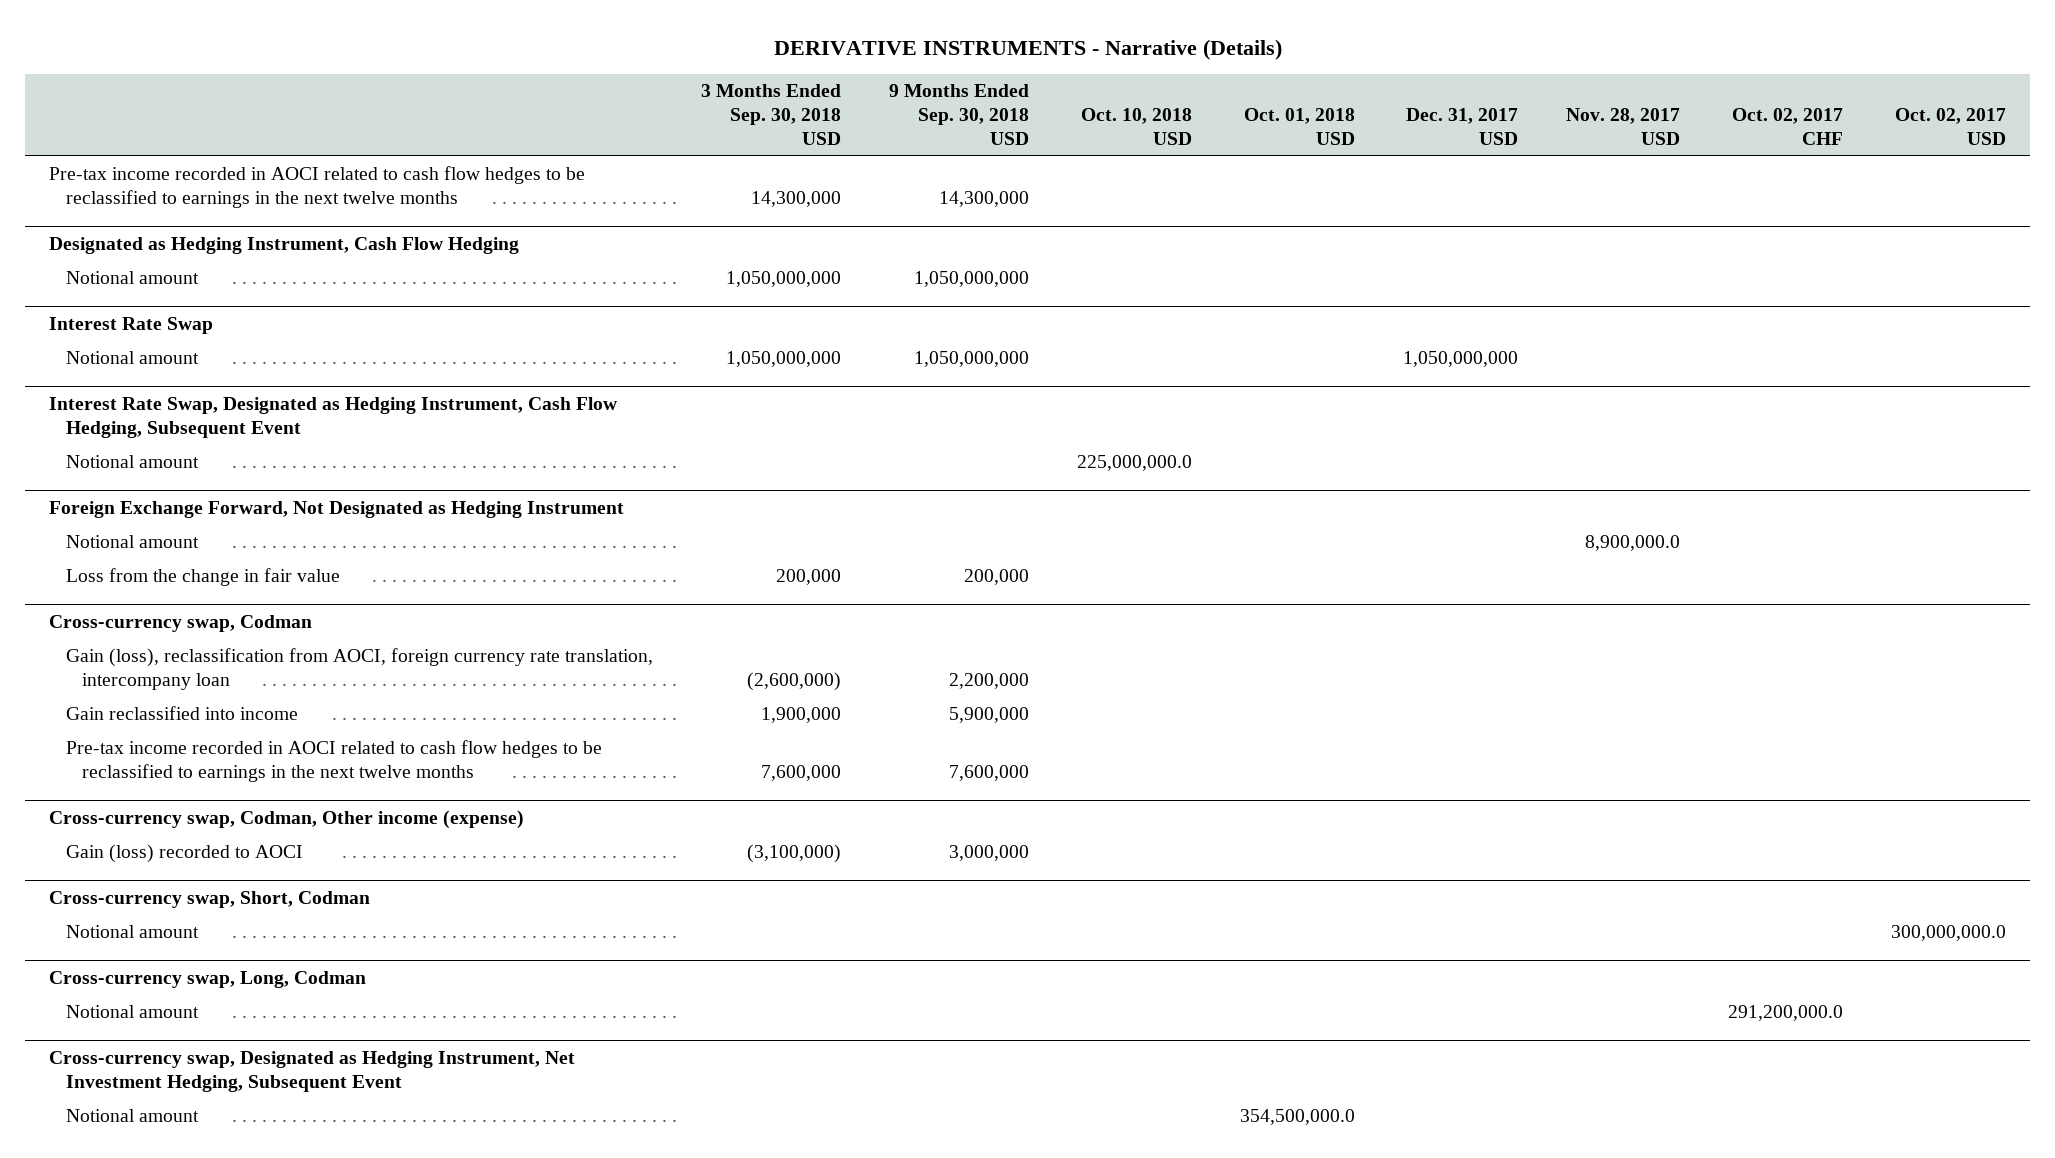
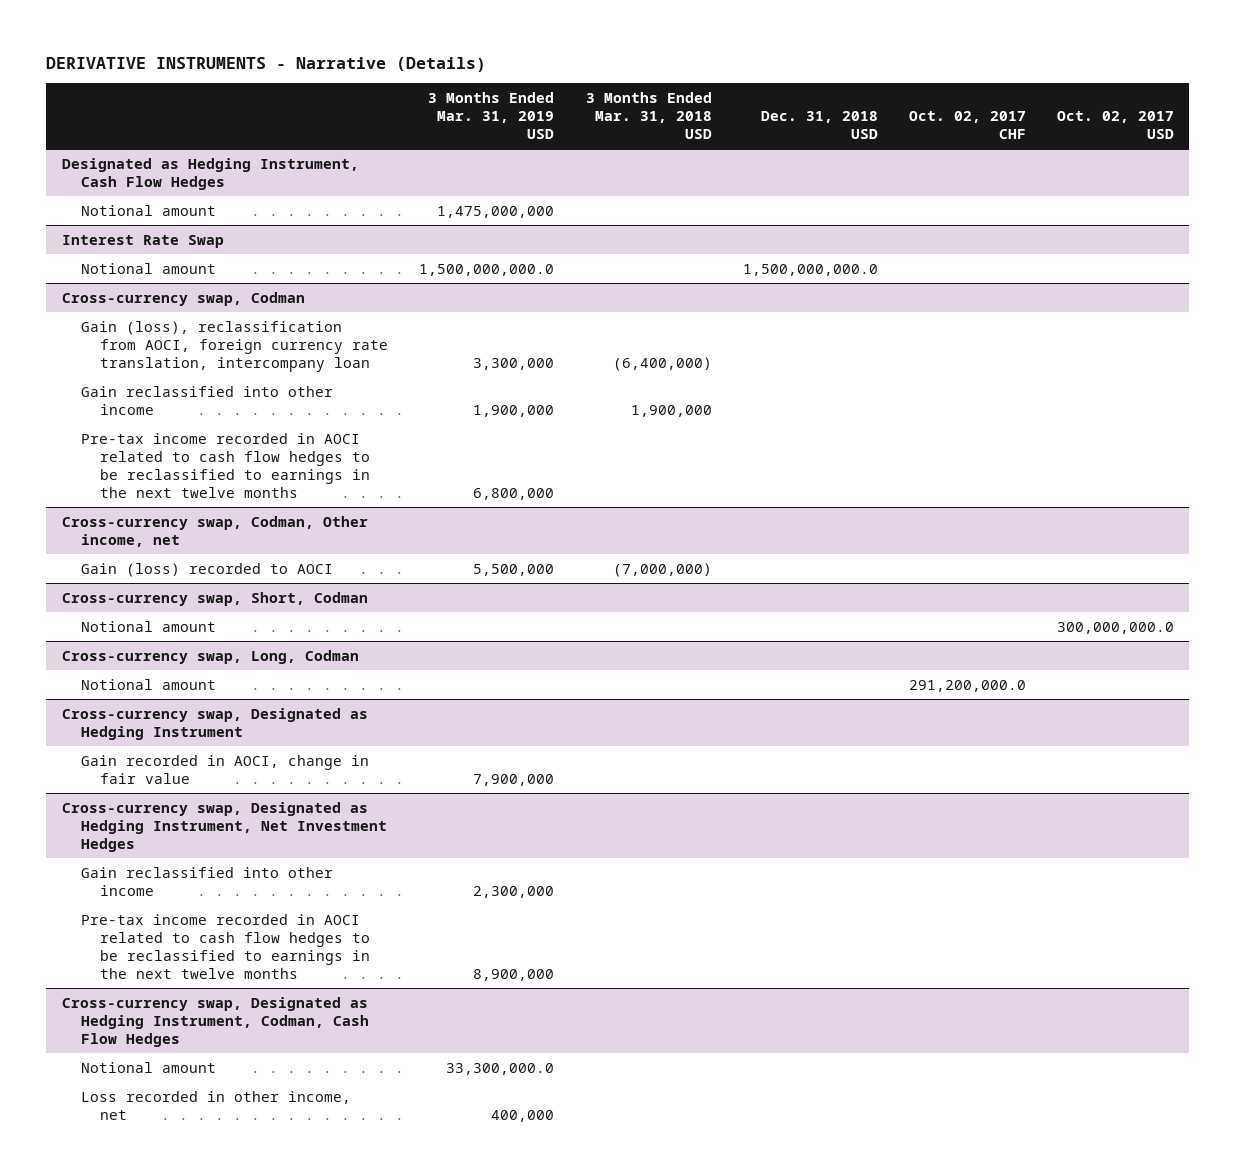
- | 3 Months Ended Sep. 30, 2018 USD | 9 Months Ended Sep. 30, 2018 USD | Oct. 10, 2018 USD | Oct. 01, 2018 USD | Dec. 31, 2017 USD | Nov. 28, 2017 USD | Oct. 02, 2017 CHF | Oct. 02, 2017 USD
+ | 3 Months Ended Mar. 31, 2019 USD | 3 Months Ended Mar. 31, 2018 USD | Dec. 31, 2018 USD | Oct. 02, 2017 CHF | Oct. 02, 2017 USD
- Pre-tax income recorded in AOCI related to cash flow hedges to be reclassified to earnings in the next twelve months | 14,300,000 | 14,300,000 | | | | | |
- Designated as Hedging Instrument, Cash Flow Hedging
+ Designated as Hedging Instrument, Cash Flow Hedges
- Interest Rate Swap, Designated as Hedging Instrument, Cash Flow Hedging, Subsequent Event
- Notional amount | | | 225,000,000.0 | | | | |
- Foreign Exchange Forward, Not Designated as Hedging Instrument
- Notional amount | | | | | | 8,900,000.0 | |
- Loss from the change in fair value | 200,000 | 200,000 | | | | | |
@ Cross-currency swap, Codman
- Gain reclassified into income | 1,900,000 | 5,900,000 | | | | | |
+ Gain reclassified into other income | 1,900,000 | 1,900,000 | | |
- Cross-currency swap, Codman, Other income (expense)
+ Cross-currency swap, Codman, Other income, net
- Cross-currency swap, Designated as Hedging Instrument, Net Investment Hedging, Subsequent Event
- Notional amount | | | | 354,500,000.0 | | | |
+ Cross-currency swap, Designated as Hedging Instrument
+ Gain recorded in AOCI, change in fair value | 7,900,000 | | | |
+ Cross-currency swap, Designated as Hedging Instrument, Net Investment Hedges
+ Gain reclassified into other income | 2,300,000 | | | |
+ Pre-tax income recorded in AOCI related to cash flow hedges to be reclassified to earnings in the next twelve months | 8,900,000 | | | |
+ Cross-currency swap, Designated as Hedging Instrument, Codman, Cash Flow Hedges
+ Notional amount | 33,300,000.0 | | | |
+ Loss recorded in other income, net | 400,000 | | | |

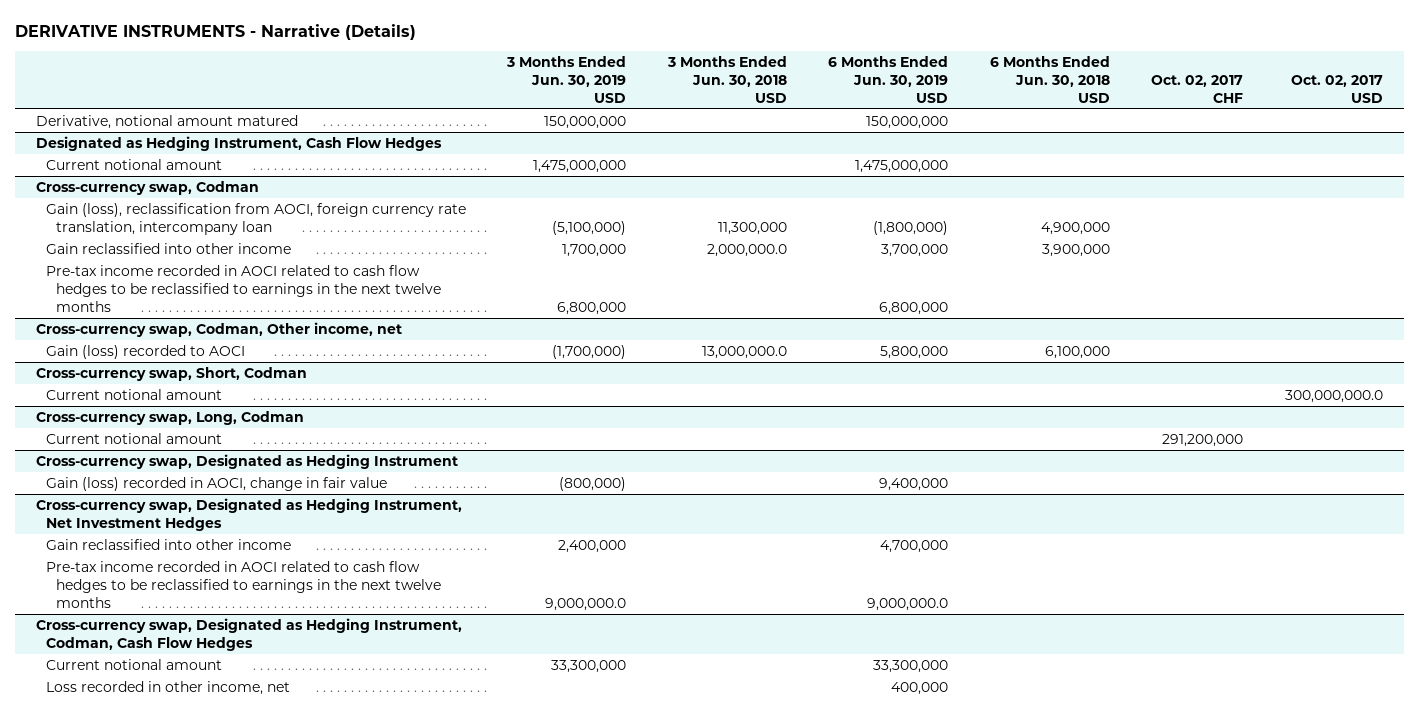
- | 3 Months Ended Mar. 31, 2019 USD | 3 Months Ended Mar. 31, 2018 USD | Dec. 31, 2018 USD | Oct. 02, 2017 CHF | Oct. 02, 2017 USD
+ | 3 Months Ended Jun. 30, 2019 USD | 3 Months Ended Jun. 30, 2018 USD | 6 Months Ended Jun. 30, 2019 USD | 6 Months Ended Jun. 30, 2018 USD | Oct. 02, 2017 CHF | Oct. 02, 2017 USD
+ Derivative, notional amount matured | 150,000,000 | | 150,000,000 | | |
@ Designated as Hedging Instrument, Cash Flow Hedges
- Notional amount | 1,475,000,000 | | | |
- Interest Rate Swap
- Notional amount | 1,500,000,000.0 | | 1,500,000,000.0 | |
@ Designated as Hedging Instrument, Cash Flow Hedges
+ Current notional amount | 1,475,000,000 | | 1,475,000,000 | | |
@ Cross-currency swap, Short, Codman
- Notional amount | | | | | 300,000,000.0
+ Current notional amount | | | | | | 300,000,000.0
@ Cross-currency swap, Long, Codman
- Notional amount | | | | 291,200,000.0 |
+ Current notional amount | | | | | 291,200,000 |
@ Cross-currency swap, Designated as Hedging Instrument
- Gain recorded in AOCI, change in fair value | 7,900,000 | | | |
+ Gain (loss) recorded in AOCI, change in fair value | (800,000) | | 9,400,000 | | |
@ Cross-currency swap, Designated as Hedging Instrument, Codman, Cash Flow Hedges
- Notional amount | 33,300,000.0 | | | |
+ Current notional amount | 33,300,000 | | 33,300,000 | | |

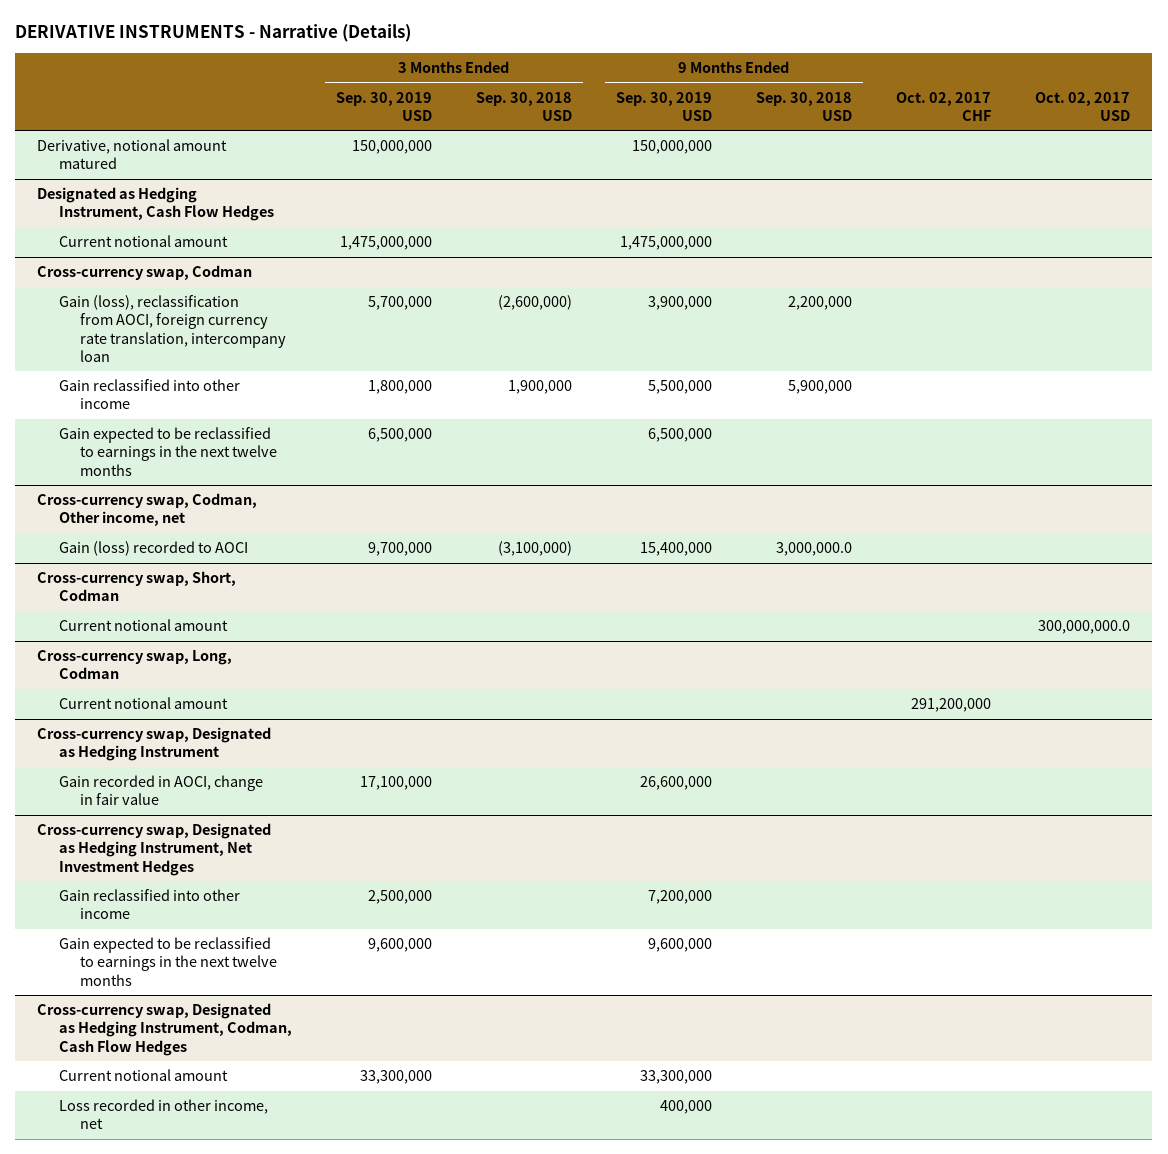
- | 3 Months Ended Jun. 30, 2019 USD | 3 Months Ended Jun. 30, 2018 USD | 6 Months Ended Jun. 30, 2019 USD | 6 Months Ended Jun. 30, 2018 USD | Oct. 02, 2017 CHF | Oct. 02, 2017 USD
+ | 3 Months Ended Sep. 30, 2019 USD | 3 Months Ended Sep. 30, 2018 USD | 9 Months Ended Sep. 30, 2019 USD | 9 Months Ended Sep. 30, 2018 USD | Oct. 02, 2017 CHF | Oct. 02, 2017 USD
@ Cross-currency swap, Codman
- Pre-tax income recorded in AOCI related to cash flow hedges to be reclassified to earnings in the next twelve months | 6,800,000 | | 6,800,000 | | |
+ Gain expected to be reclassified to earnings in the next twelve months | 6,500,000 | | 6,500,000 | | |
@ Cross-currency swap, Designated as Hedging Instrument
- Gain (loss) recorded in AOCI, change in fair value | (800,000) | | 9,400,000 | | |
+ Gain recorded in AOCI, change in fair value | 17,100,000 | | 26,600,000 | | |
@ Cross-currency swap, Designated as Hedging Instrument, Net Investment Hedges
- Pre-tax income recorded in AOCI related to cash flow hedges to be reclassified to earnings in the next twelve months | 9,000,000.0 | | 9,000,000.0 | | |
+ Gain expected to be reclassified to earnings in the next twelve months | 9,600,000 | | 9,600,000 | | |

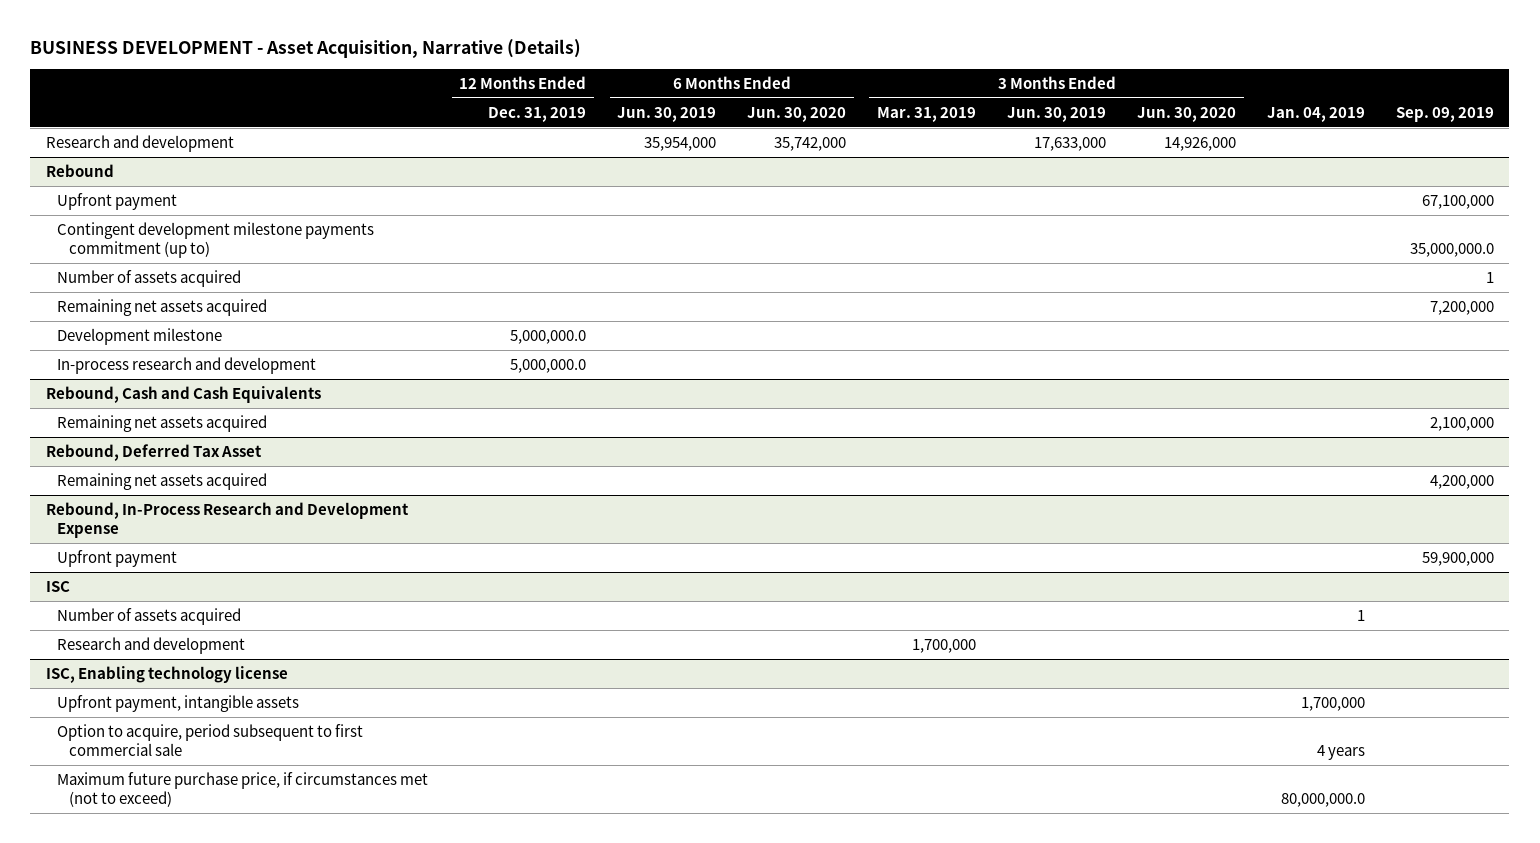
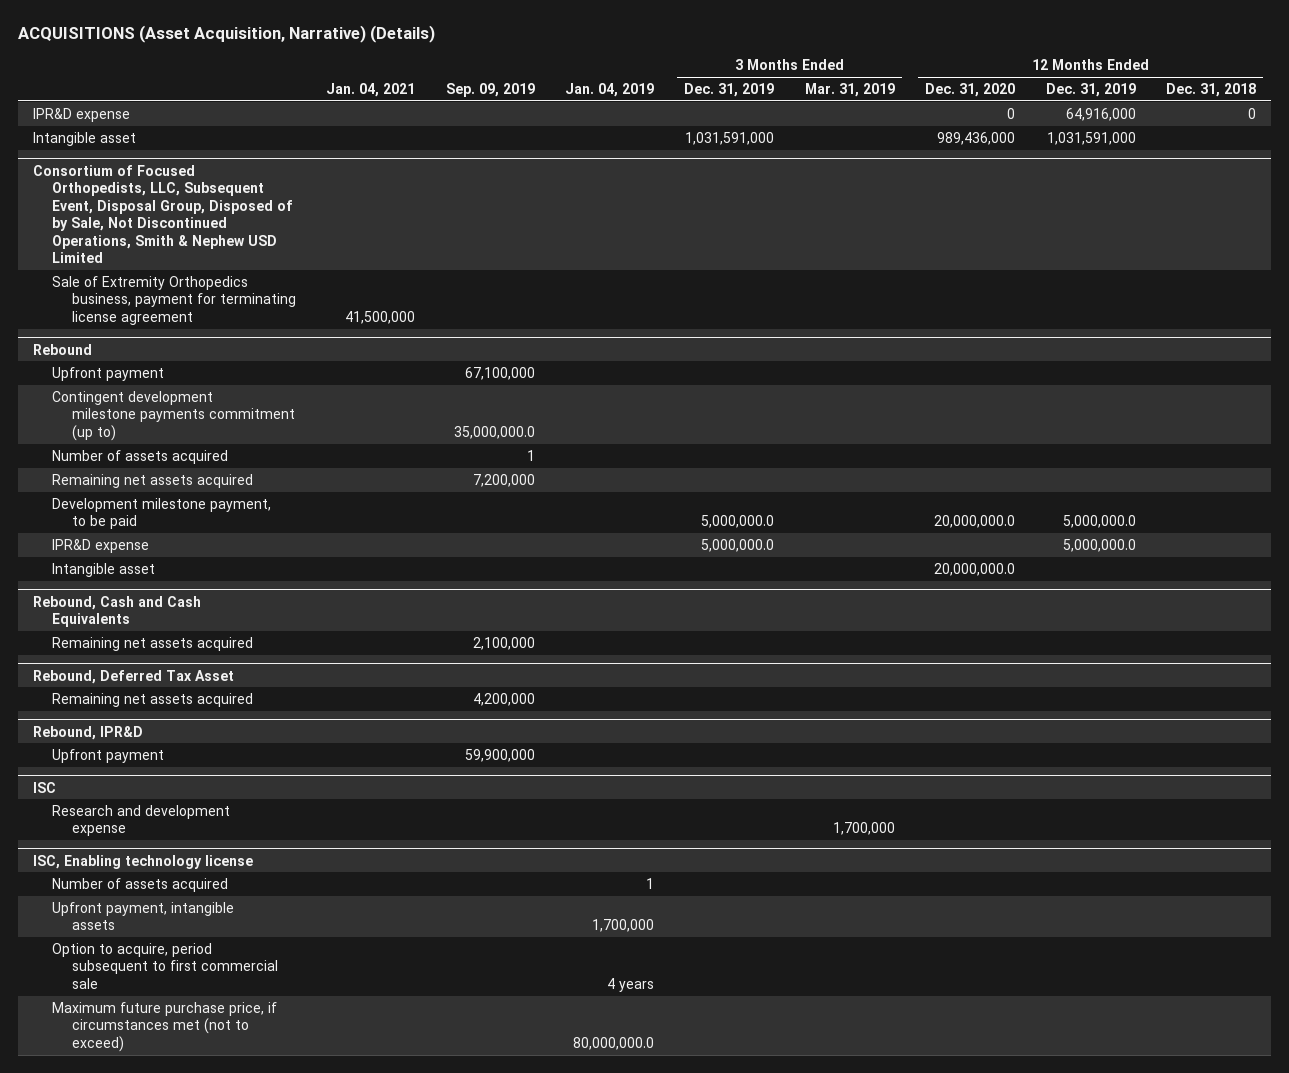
- BUSINESS DEVELOPMENT - Asset Acquisition, Narrative (Details)
+ ACQUISITIONS (Asset Acquisition, Narrative) (Details)
- | 12 Months Ended Dec. 31, 2019 | 6 Months Ended Jun. 30, 2019 | 6 Months Ended Jun. 30, 2020 | 3 Months Ended Mar. 31, 2019 | 3 Months Ended Jun. 30, 2019 | 3 Months Ended Jun. 30, 2020 | Jan. 04, 2019 | Sep. 09, 2019
+ | Jan. 04, 2021 | Sep. 09, 2019 | Jan. 04, 2019 | 3 Months Ended Dec. 31, 2019 | 3 Months Ended Mar. 31, 2019 | 12 Months Ended Dec. 31, 2020 | 12 Months Ended Dec. 31, 2019 | 12 Months Ended Dec. 31, 2018
- Research and development | | 35,954,000 | 35,742,000 | | 17,633,000 | 14,926,000 | |
+ IPR&D expense | | | | | | 0 | 64,916,000 | 0
+ Intangible asset | | | | 1,031,591,000 | | 989,436,000 | 1,031,591,000 |
+ Consortium of Focused Orthopedists, LLC, Subsequent Event, Disposal Group, Disposed of by Sale, Not Discontinued Operations, Smith & Nephew USD Limited
+ Sale of Extremity Orthopedics business, payment for terminating license agreement | 41,500,000 | | | | | | |
@ Rebound
- Development milestone | 5,000,000.0 | | | | | | |
- In-process research and development | 5,000,000.0 | | | | | | |
+ Development milestone payment, to be paid | | | | 5,000,000.0 | | 20,000,000.0 | 5,000,000.0 |
+ IPR&D expense | | | | 5,000,000.0 | | | 5,000,000.0 |
+ Intangible asset | | | | | | 20,000,000.0 | |
- Rebound, In-Process Research and Development Expense
+ Rebound, IPR&D
@ ISC
- Number of assets acquired | | | | | | | 1 |
- Research and development | | | | 1,700,000 | | | |
+ Research and development expense | | | | | 1,700,000 | | |
@ ISC, Enabling technology license
+ Number of assets acquired | | | 1 | | | | |

